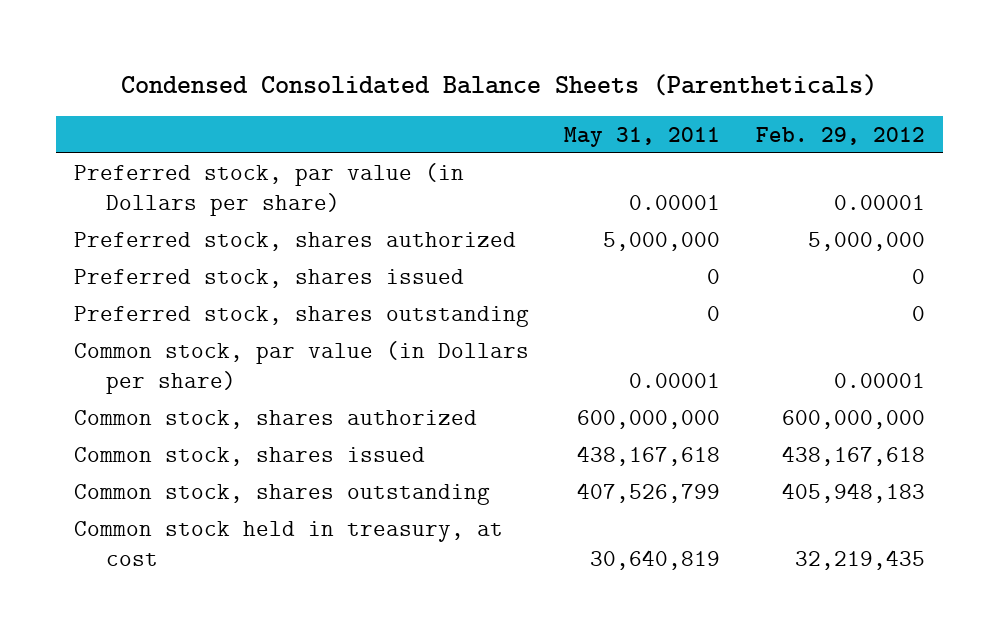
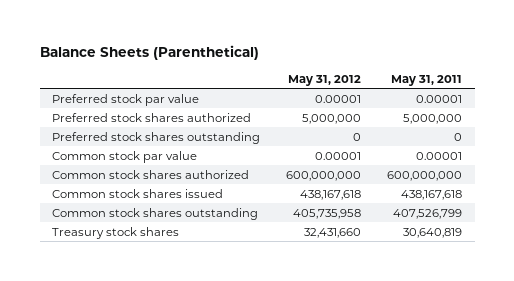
- Condensed Consolidated Balance Sheets (Parentheticals)
+ Balance Sheets (Parenthetical)
- | May 31, 2011 | Feb. 29, 2012
+ | May 31, 2012 | May 31, 2011
- Preferred stock, par value (in Dollars per share) | 0.00001 | 0.00001
- Preferred stock, shares authorized | 5,000,000 | 5,000,000
- Preferred stock, shares issued | 0 | 0
- Preferred stock, shares outstanding | 0 | 0
- Common stock, par value (in Dollars per share) | 0.00001 | 0.00001
- Common stock, shares authorized | 600,000,000 | 600,000,000
- Common stock, shares issued | 438,167,618 | 438,167,618
- Common stock, shares outstanding | 407,526,799 | 405,948,183
- Common stock held in treasury, at cost | 30,640,819 | 32,219,435
+ Preferred stock par value | 0.00001 | 0.00001
+ Preferred stock shares authorized | 5,000,000 | 5,000,000
+ Preferred stock shares outstanding | 0 | 0
+ Common stock par value | 0.00001 | 0.00001
+ Common stock shares authorized | 600,000,000 | 600,000,000
+ Common stock shares issued | 438,167,618 | 438,167,618
+ Common stock shares outstanding | 405,735,958 | 407,526,799
+ Treasury stock shares | 32,431,660 | 30,640,819

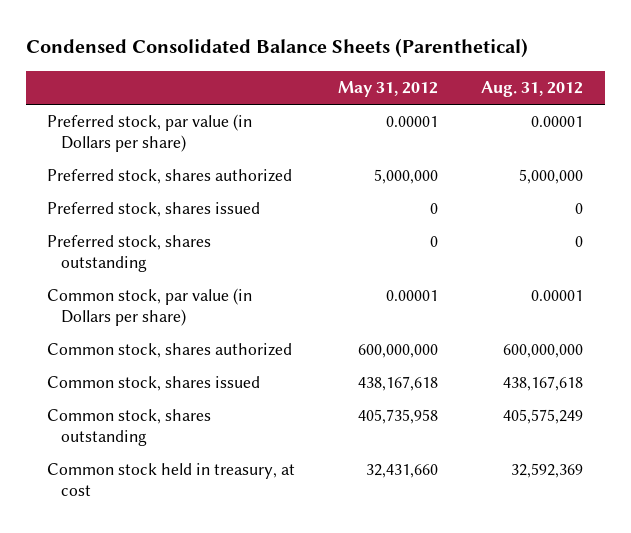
- Balance Sheets (Parenthetical)
+ Condensed Consolidated Balance Sheets (Parenthetical)
- | May 31, 2012 | May 31, 2011
+ | May 31, 2012 | Aug. 31, 2012
- Preferred stock par value | 0.00001 | 0.00001
- Preferred stock shares authorized | 5,000,000 | 5,000,000
- Preferred stock shares outstanding | 0 | 0
- Common stock par value | 0.00001 | 0.00001
- Common stock shares authorized | 600,000,000 | 600,000,000
- Common stock shares issued | 438,167,618 | 438,167,618
- Common stock shares outstanding | 405,735,958 | 407,526,799
- Treasury stock shares | 32,431,660 | 30,640,819
+ Preferred stock, par value (in Dollars per share) | 0.00001 | 0.00001
+ Preferred stock, shares authorized | 5,000,000 | 5,000,000
+ Preferred stock, shares issued | 0 | 0
+ Preferred stock, shares outstanding | 0 | 0
+ Common stock, par value (in Dollars per share) | 0.00001 | 0.00001
+ Common stock, shares authorized | 600,000,000 | 600,000,000
+ Common stock, shares issued | 438,167,618 | 438,167,618
+ Common stock, shares outstanding | 405,735,958 | 405,575,249
+ Common stock held in treasury, at cost | 32,431,660 | 32,592,369

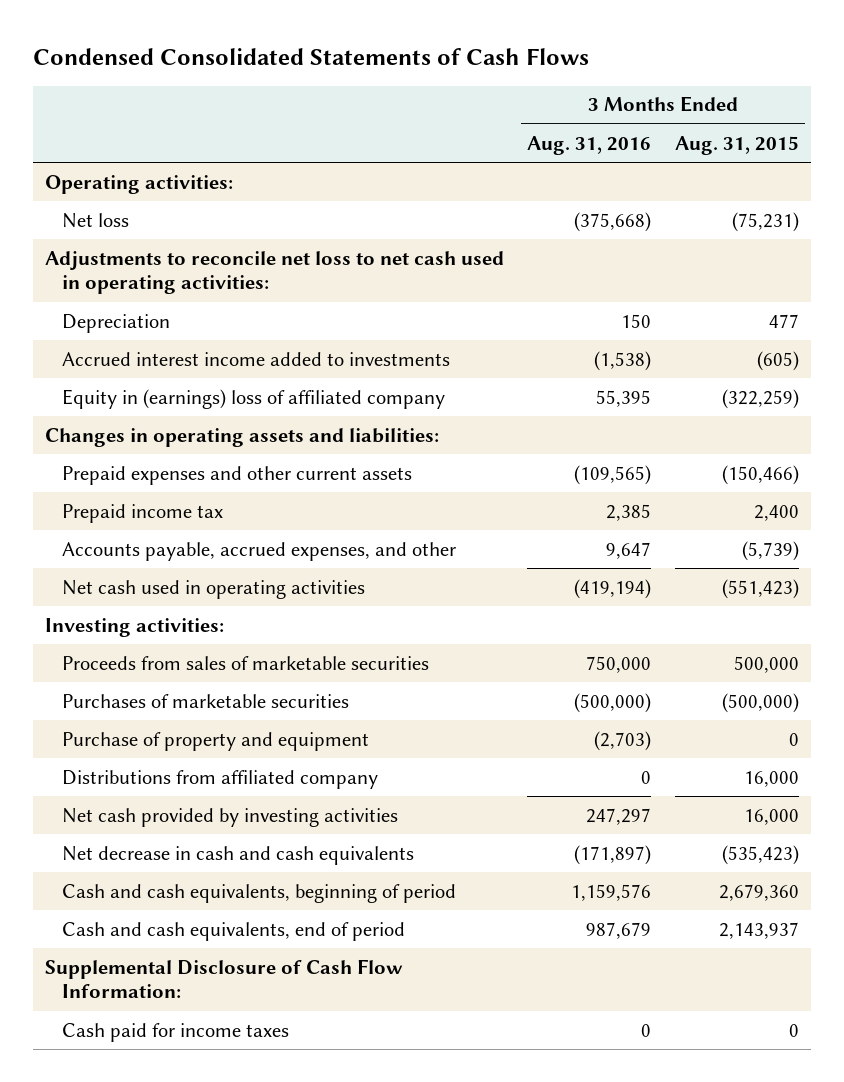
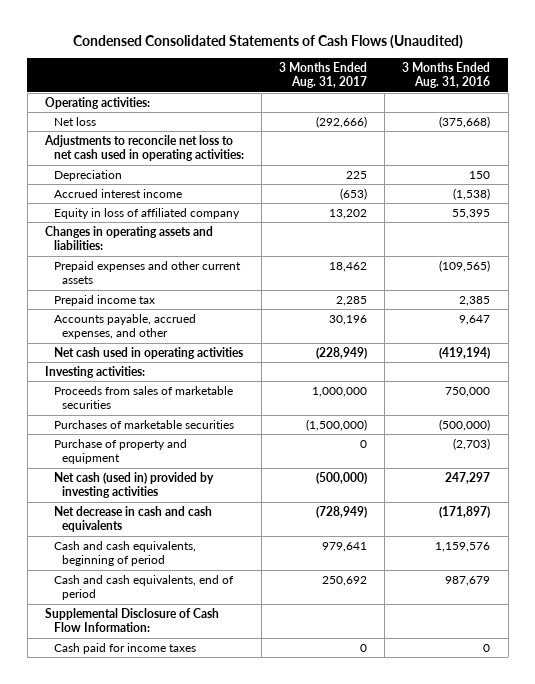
- Condensed Consolidated Statements of Cash Flows
+ Condensed Consolidated Statements of Cash Flows (Unaudited)
- | 3 Months Ended Aug. 31, 2016 | 3 Months Ended Aug. 31, 2015
+ | 3 Months Ended Aug. 31, 2017 | 3 Months Ended Aug. 31, 2016
- Accrued interest income added to investments | (1,538) | (605)
- Equity in (earnings) loss of affiliated company | 55,395 | (322,259)
+ Accrued interest income | (653) | (1,538)
+ Equity in loss of affiliated company | 13,202 | 55,395
- Distributions from affiliated company | 0 | 16,000
- Net cash provided by investing activities | 247,297 | 16,000
+ Net cash (used in) provided by investing activities | (500,000) | 247,297

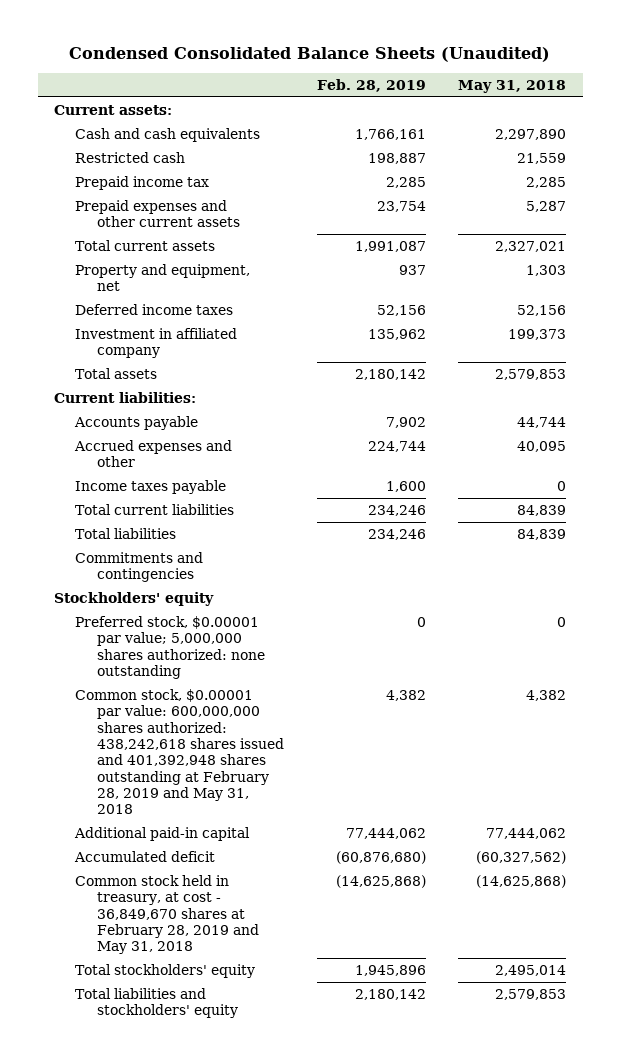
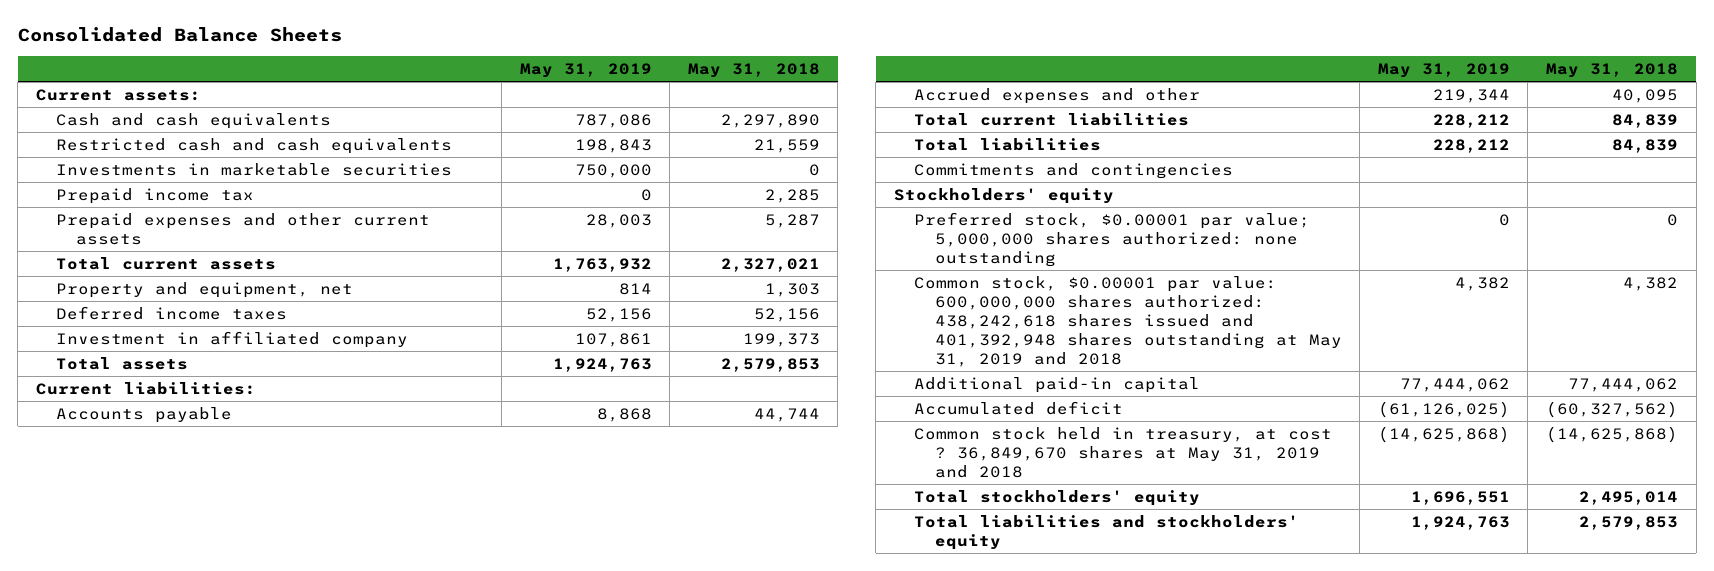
- Condensed Consolidated Balance Sheets (Unaudited)
+ Consolidated Balance Sheets
- | Feb. 28, 2019 | May 31, 2018
+ | May 31, 2019 | May 31, 2018
- Restricted cash | 198,887 | 21,559
+ Restricted cash and cash equivalents | 198,843 | 21,559
+ Investments in marketable securities | 750,000 | 0
- Income taxes payable | 1,600 | 0
- Common stock, $0.00001 par value: 600,000,000 shares authorized: 438,242,618 shares issued and 401,392,948 shares outstanding at February 28, 2019 and May 31, 2018 | 4,382 | 4,382
+ Common stock, $0.00001 par value: 600,000,000 shares authorized: 438,242,618 shares issued and 401,392,948 shares outstanding at May 31, 2019 and 2018 | 4,382 | 4,382
- Common stock held in treasury, at cost - 36,849,670 shares at February 28, 2019 and May 31, 2018 | (14,625,868) | (14,625,868)
+ Common stock held in treasury, at cost ? 36,849,670 shares at May 31, 2019 and 2018 | (14,625,868) | (14,625,868)

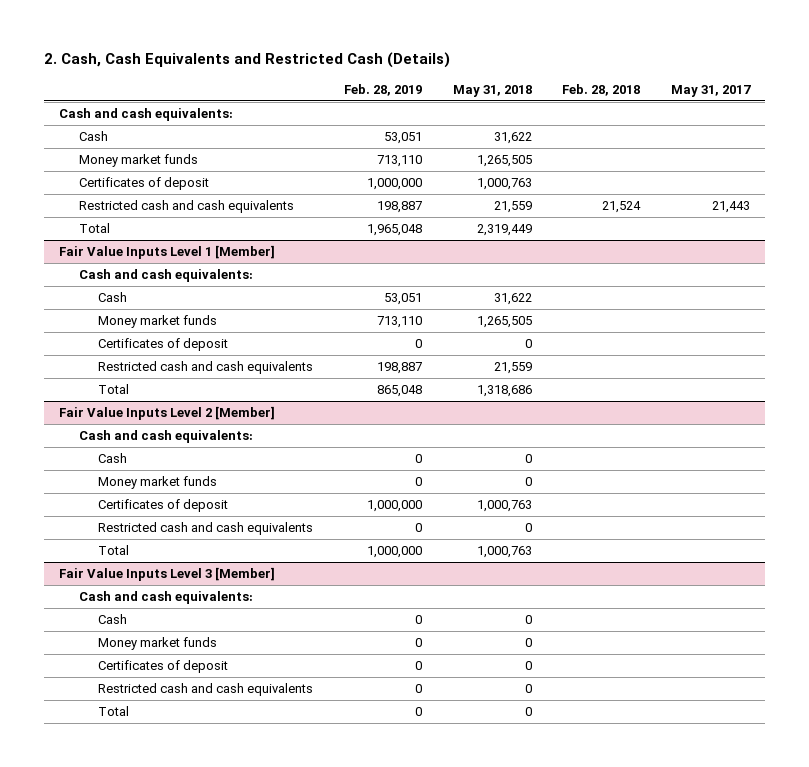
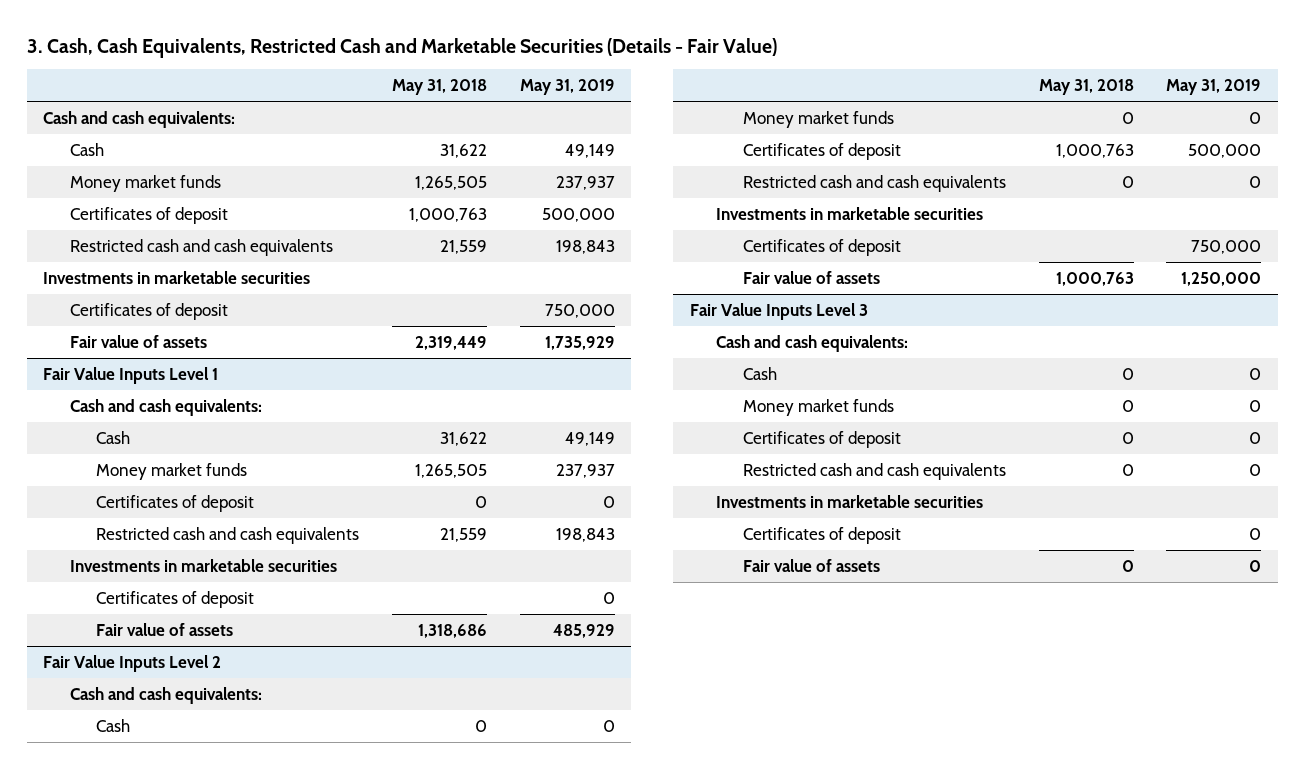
- 2. Cash, Cash Equivalents and Restricted Cash (Details)
+ 3. Cash, Cash Equivalents, Restricted Cash and Marketable Securities (Details - Fair Value)
- | Feb. 28, 2019 | May 31, 2018 | Feb. 28, 2018 | May 31, 2017
+ | May 31, 2018 | May 31, 2019
- Total | 1,965,048 | 2,319,449 | |
- Fair Value Inputs Level 1 [Member]
+ Investments in marketable securities
+ Certificates of deposit | | 750,000
+ Fair value of assets | 2,319,449 | 1,735,929
+ Fair Value Inputs Level 1
- Total | 865,048 | 1,318,686 | |
- Fair Value Inputs Level 2 [Member]
+ Investments in marketable securities
+ Certificates of deposit | | 0
+ Fair value of assets | 1,318,686 | 485,929
+ Fair Value Inputs Level 2
- Total | 1,000,000 | 1,000,763 | |
- Fair Value Inputs Level 3 [Member]
+ Investments in marketable securities
+ Certificates of deposit | | 750,000
+ Fair value of assets | 1,000,763 | 1,250,000
+ Fair Value Inputs Level 3
- Total | 0 | 0 | |
+ Investments in marketable securities
+ Certificates of deposit | | 0
+ Fair value of assets | 0 | 0

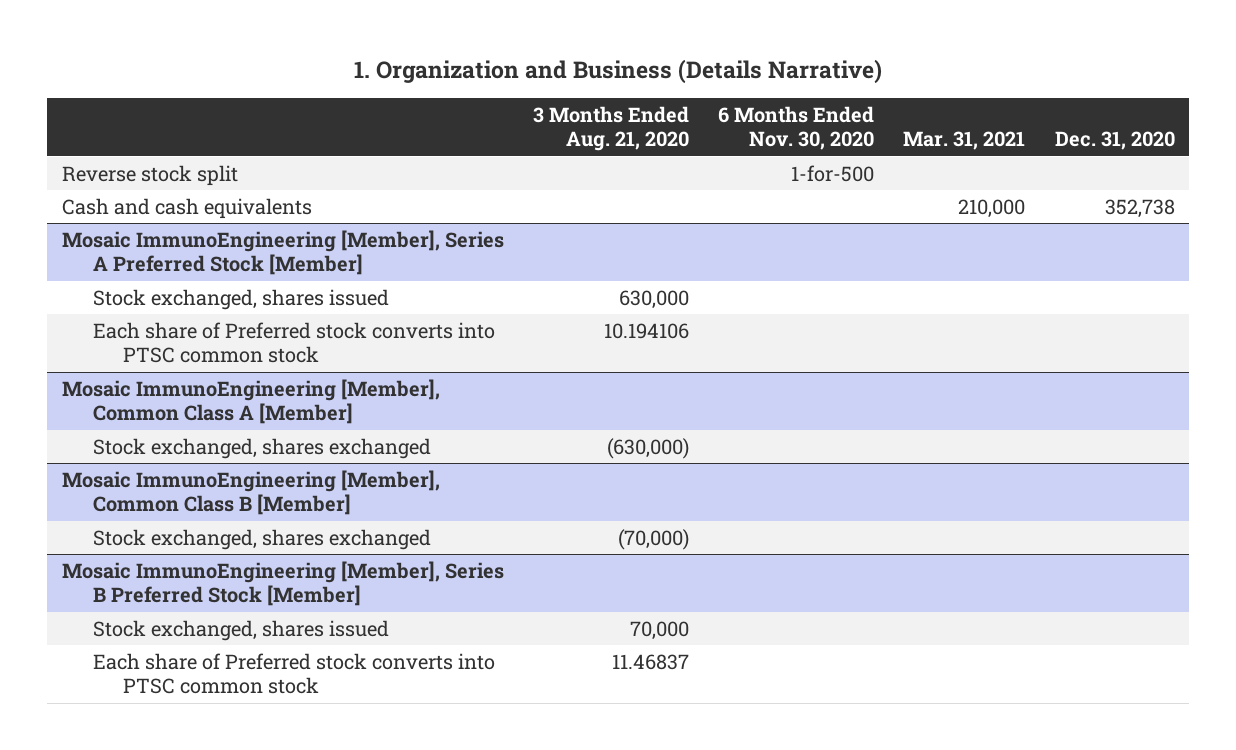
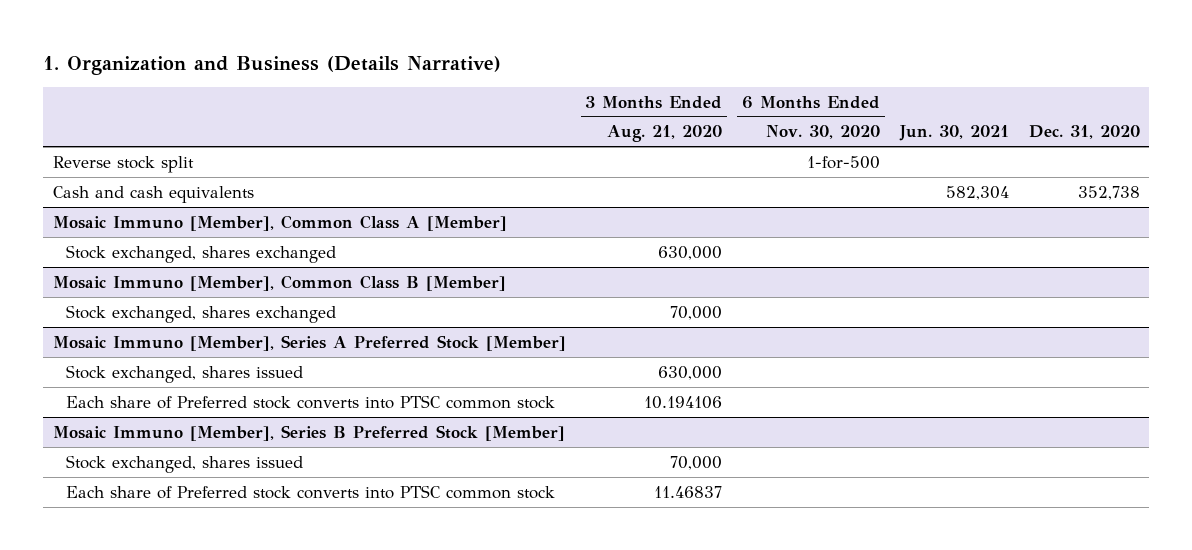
- | 3 Months Ended Aug. 21, 2020 | 6 Months Ended Nov. 30, 2020 | Mar. 31, 2021 | Dec. 31, 2020
+ | 3 Months Ended Aug. 21, 2020 | 6 Months Ended Nov. 30, 2020 | Jun. 30, 2021 | Dec. 31, 2020
- Mosaic ImmunoEngineering [Member], Series A Preferred Stock [Member]
+ Mosaic Immuno [Member], Common Class A [Member]
+ Stock exchanged, shares exchanged | 630,000 | | |
+ Mosaic Immuno [Member], Common Class B [Member]
+ Stock exchanged, shares exchanged | 70,000 | | |
+ Mosaic Immuno [Member], Series A Preferred Stock [Member]
- Mosaic ImmunoEngineering [Member], Common Class A [Member]
- Stock exchanged, shares exchanged | (630,000) | | |
- Mosaic ImmunoEngineering [Member], Common Class B [Member]
- Stock exchanged, shares exchanged | (70,000) | | |
- Mosaic ImmunoEngineering [Member], Series B Preferred Stock [Member]
+ Mosaic Immuno [Member], Series B Preferred Stock [Member]

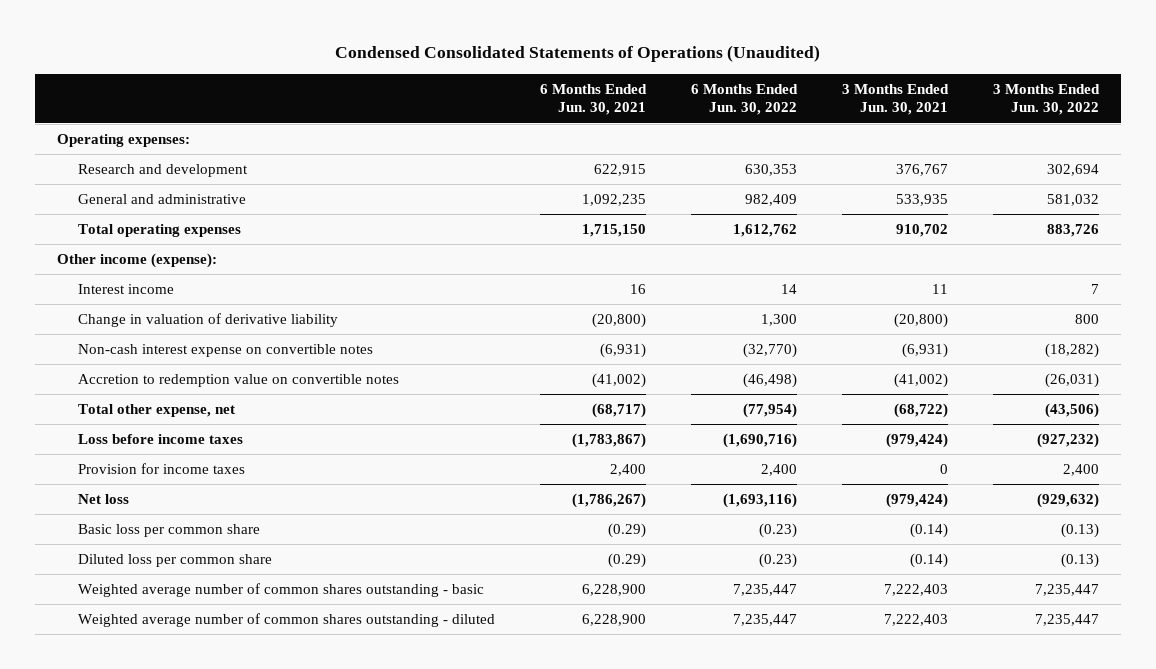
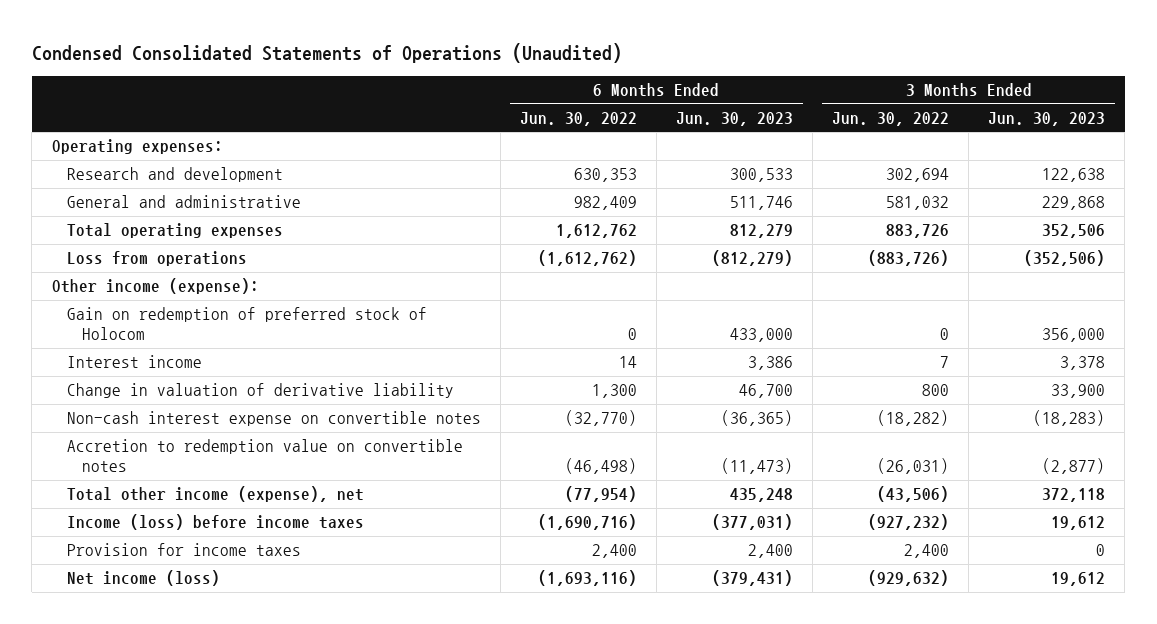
- | 6 Months Ended Jun. 30, 2021 | 6 Months Ended Jun. 30, 2022 | 3 Months Ended Jun. 30, 2021 | 3 Months Ended Jun. 30, 2022
+ | 6 Months Ended Jun. 30, 2022 | 6 Months Ended Jun. 30, 2023 | 3 Months Ended Jun. 30, 2022 | 3 Months Ended Jun. 30, 2023
+ Loss from operations | (1,612,762) | (812,279) | (883,726) | (352,506)
+ Gain on redemption of preferred stock of Holocom | 0 | 433,000 | 0 | 356,000
- Total other expense, net | (68,717) | (77,954) | (68,722) | (43,506)
- Loss before income taxes | (1,783,867) | (1,690,716) | (979,424) | (927,232)
+ Total other income (expense), net | (77,954) | 435,248 | (43,506) | 372,118
+ Income (loss) before income taxes | (1,690,716) | (377,031) | (927,232) | 19,612
- Net loss | (1,786,267) | (1,693,116) | (979,424) | (929,632)
- Basic loss per common share | (0.29) | (0.23) | (0.14) | (0.13)
- Diluted loss per common share | (0.29) | (0.23) | (0.14) | (0.13)
- Weighted average number of common shares outstanding - basic | 6,228,900 | 7,235,447 | 7,222,403 | 7,235,447
- Weighted average number of common shares outstanding - diluted | 6,228,900 | 7,235,447 | 7,222,403 | 7,235,447
+ Net income (loss) | (1,693,116) | (379,431) | (929,632) | 19,612

